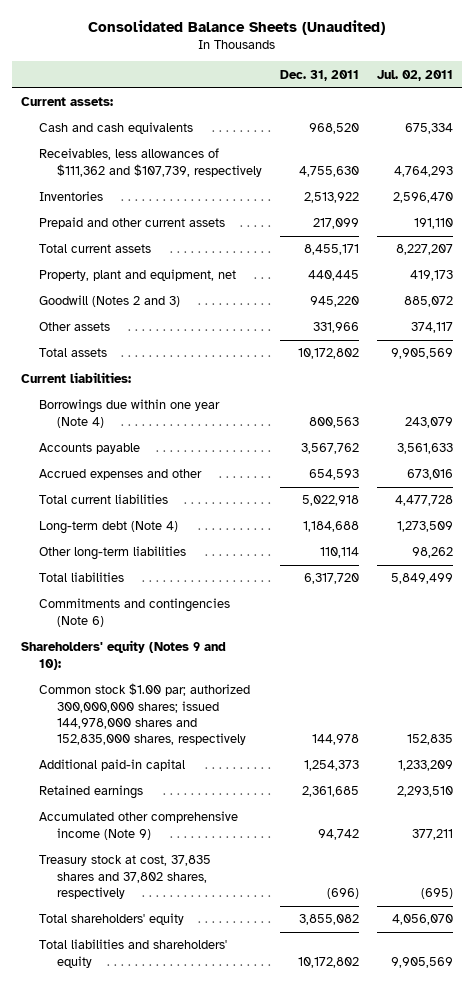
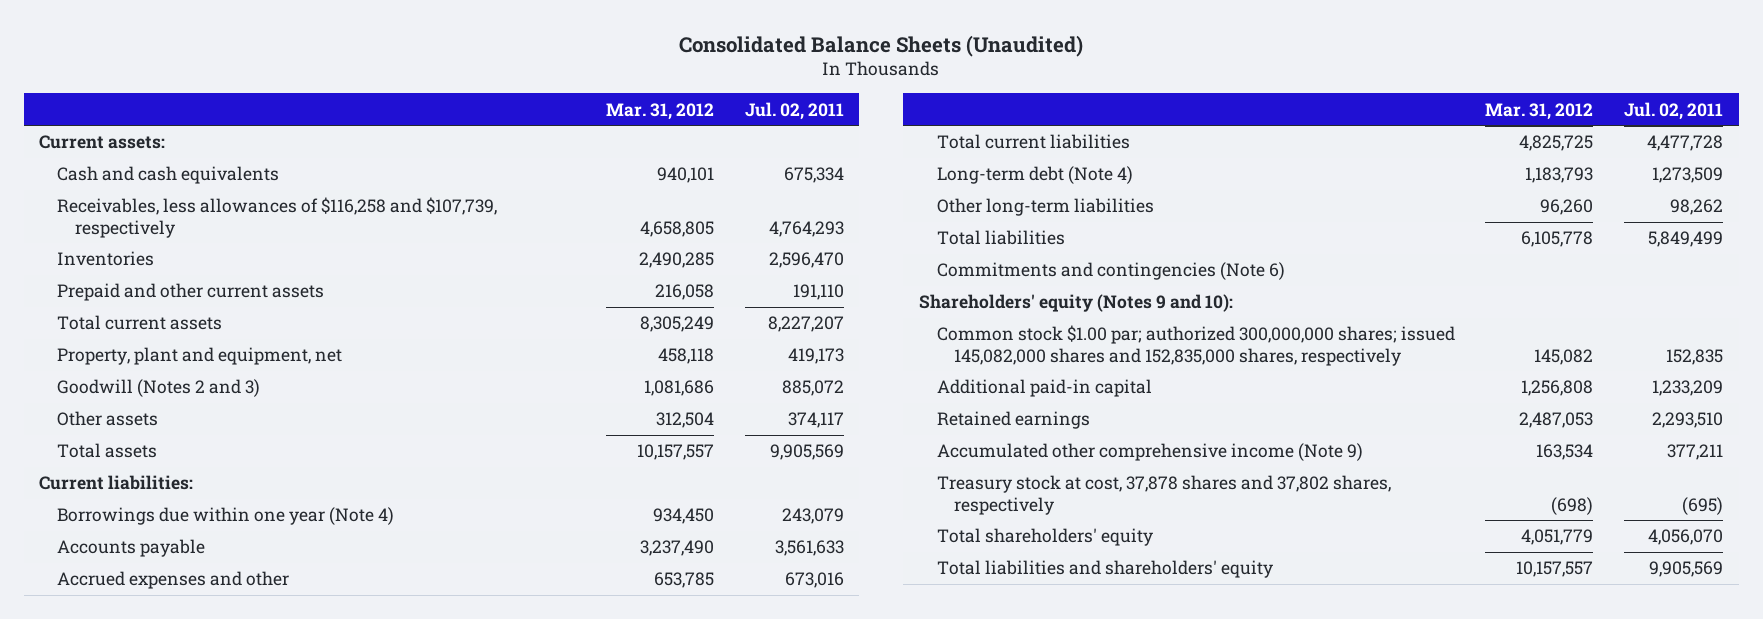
- | Dec. 31, 2011 | Jul. 02, 2011
+ | Mar. 31, 2012 | Jul. 02, 2011
- Receivables, less allowances of $111,362 and $107,739, respectively | 4,755,630 | 4,764,293
+ Receivables, less allowances of $116,258 and $107,739, respectively | 4,658,805 | 4,764,293
- Common stock $1.00 par; authorized 300,000,000 shares; issued 144,978,000 shares and 152,835,000 shares, respectively | 144,978 | 152,835
+ Common stock $1.00 par; authorized 300,000,000 shares; issued 145,082,000 shares and 152,835,000 shares, respectively | 145,082 | 152,835
- Treasury stock at cost, 37,835 shares and 37,802 shares, respectively | (696) | (695)
+ Treasury stock at cost, 37,878 shares and 37,802 shares, respectively | (698) | (695)

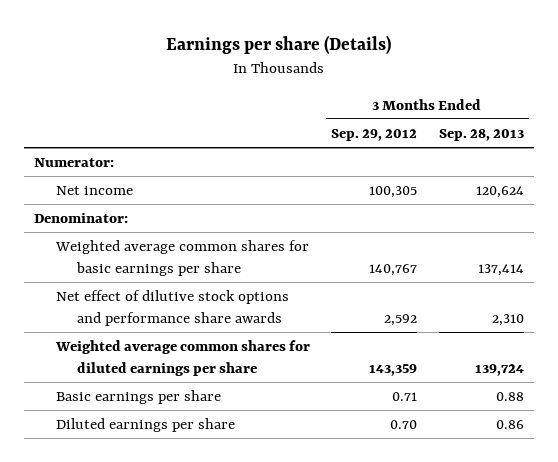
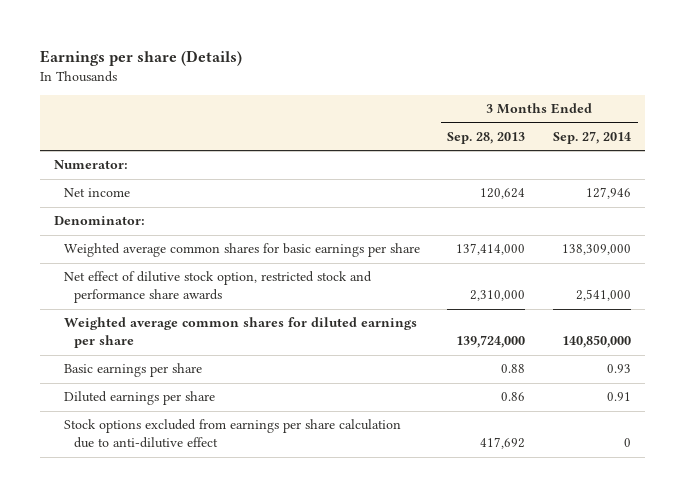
- | 3 Months Ended Sep. 29, 2012 | 3 Months Ended Sep. 28, 2013
+ | 3 Months Ended Sep. 28, 2013 | 3 Months Ended Sep. 27, 2014
- Weighted average common shares for basic earnings per share | 140,767 | 137,414
- Net effect of dilutive stock options and performance share awards | 2,592 | 2,310
- Weighted average common shares for diluted earnings per share | 143,359 | 139,724
+ Weighted average common shares for basic earnings per share | 137,414,000 | 138,309,000
+ Net effect of dilutive stock option, restricted stock and performance share awards | 2,310,000 | 2,541,000
+ Weighted average common shares for diluted earnings per share | 139,724,000 | 140,850,000
+ Stock options excluded from earnings per share calculation due to anti-dilutive effect | 417,692 | 0

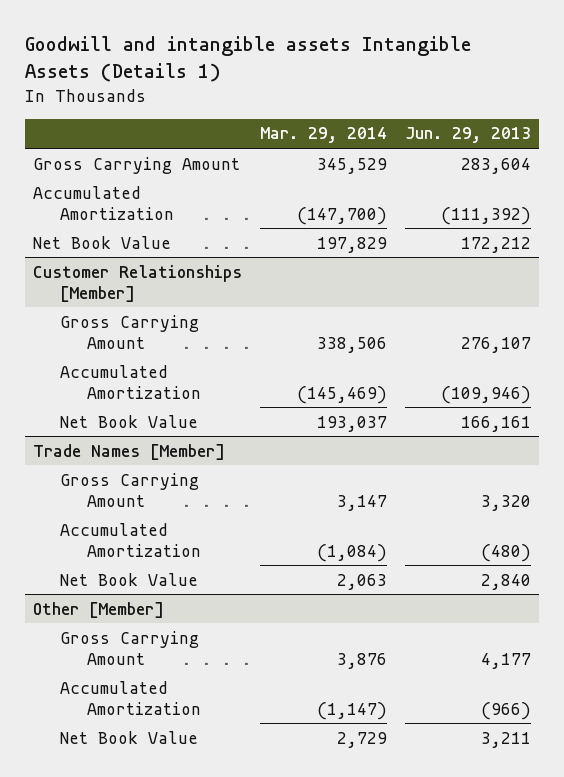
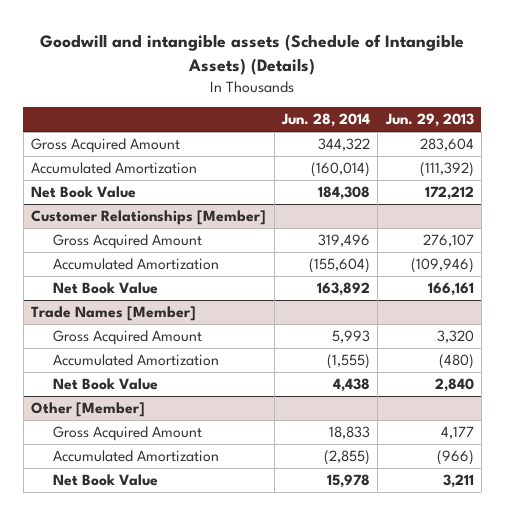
- Goodwill and intangible assets Intangible Assets (Details 1)
+ Goodwill and intangible assets (Schedule of Intangible Assets) (Details)
- | Mar. 29, 2014 | Jun. 29, 2013
+ | Jun. 28, 2014 | Jun. 29, 2013
- Gross Carrying Amount | 345,529 | 283,604
+ Gross Acquired Amount | 344,322 | 283,604
@ Customer Relationships [Member]
- Gross Carrying Amount | 338,506 | 276,107
+ Gross Acquired Amount | 319,496 | 276,107
@ Trade Names [Member]
- Gross Carrying Amount | 3,147 | 3,320
+ Gross Acquired Amount | 5,993 | 3,320
@ Other [Member]
- Gross Carrying Amount | 3,876 | 4,177
+ Gross Acquired Amount | 18,833 | 4,177

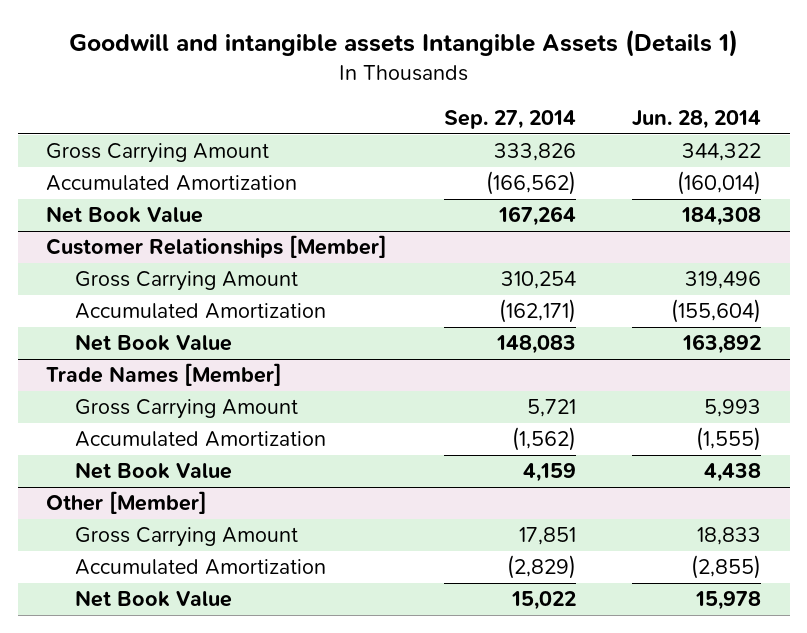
- Goodwill and intangible assets (Schedule of Intangible Assets) (Details)
+ Goodwill and intangible assets Intangible Assets (Details 1)
- | Jun. 28, 2014 | Jun. 29, 2013
+ | Sep. 27, 2014 | Jun. 28, 2014
- Gross Acquired Amount | 344,322 | 283,604
+ Gross Carrying Amount | 333,826 | 344,322
@ Customer Relationships [Member]
- Gross Acquired Amount | 319,496 | 276,107
+ Gross Carrying Amount | 310,254 | 319,496
@ Trade Names [Member]
- Gross Acquired Amount | 5,993 | 3,320
+ Gross Carrying Amount | 5,721 | 5,993
@ Other [Member]
- Gross Acquired Amount | 18,833 | 4,177
+ Gross Carrying Amount | 17,851 | 18,833

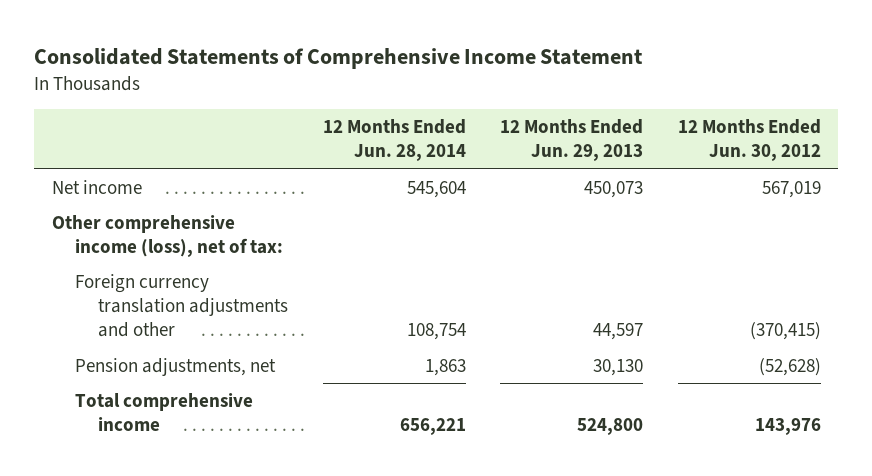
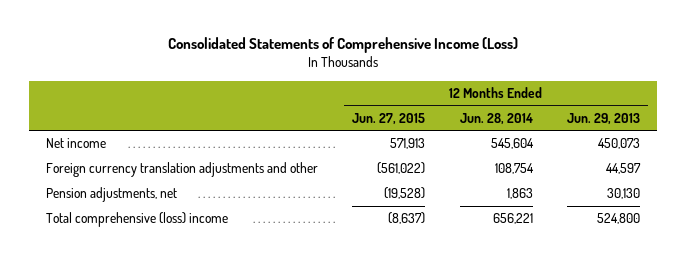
- Consolidated Statements of Comprehensive Income Statement
+ Consolidated Statements of Comprehensive Income (Loss)
- | 12 Months Ended Jun. 28, 2014 | 12 Months Ended Jun. 29, 2013 | 12 Months Ended Jun. 30, 2012
+ | 12 Months Ended Jun. 27, 2015 | 12 Months Ended Jun. 28, 2014 | 12 Months Ended Jun. 29, 2013
- Other comprehensive income (loss), net of tax:
- Total comprehensive income | 656,221 | 524,800 | 143,976
+ Total comprehensive (loss) income | (8,637) | 656,221 | 524,800

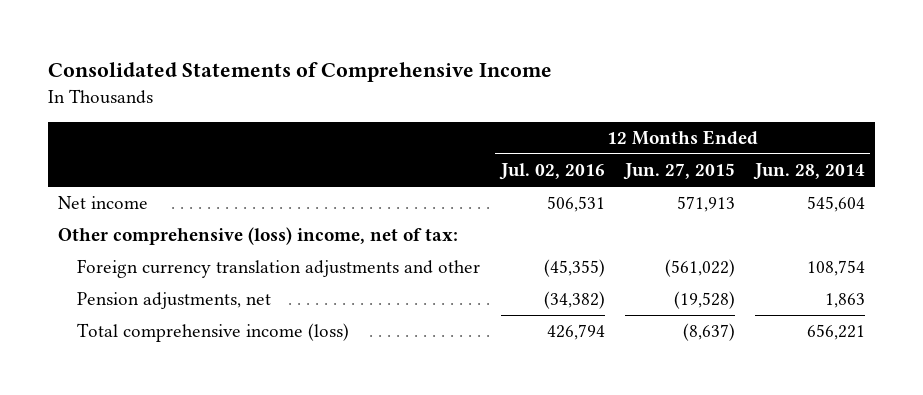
- Consolidated Statements of Comprehensive Income (Loss)
+ Consolidated Statements of Comprehensive Income
- | 12 Months Ended Jun. 27, 2015 | 12 Months Ended Jun. 28, 2014 | 12 Months Ended Jun. 29, 2013
+ | 12 Months Ended Jul. 02, 2016 | 12 Months Ended Jun. 27, 2015 | 12 Months Ended Jun. 28, 2014
+ Other comprehensive (loss) income, net of tax:
- Total comprehensive (loss) income | (8,637) | 656,221 | 524,800
+ Total comprehensive income (loss) | 426,794 | (8,637) | 656,221

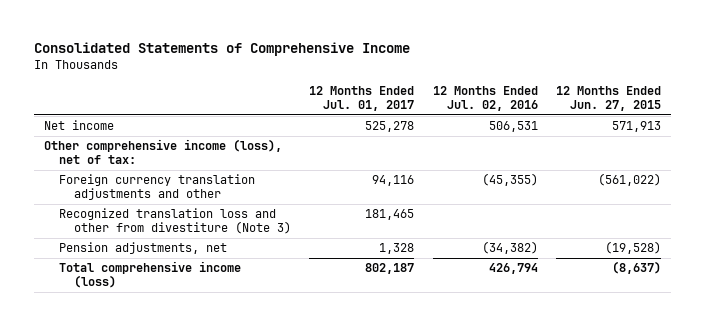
- | 12 Months Ended Jul. 02, 2016 | 12 Months Ended Jun. 27, 2015 | 12 Months Ended Jun. 28, 2014
+ | 12 Months Ended Jul. 01, 2017 | 12 Months Ended Jul. 02, 2016 | 12 Months Ended Jun. 27, 2015
- Other comprehensive (loss) income, net of tax:
+ Other comprehensive income (loss), net of tax:
+ Recognized translation loss and other from divestiture (Note 3) | 181,465 | |

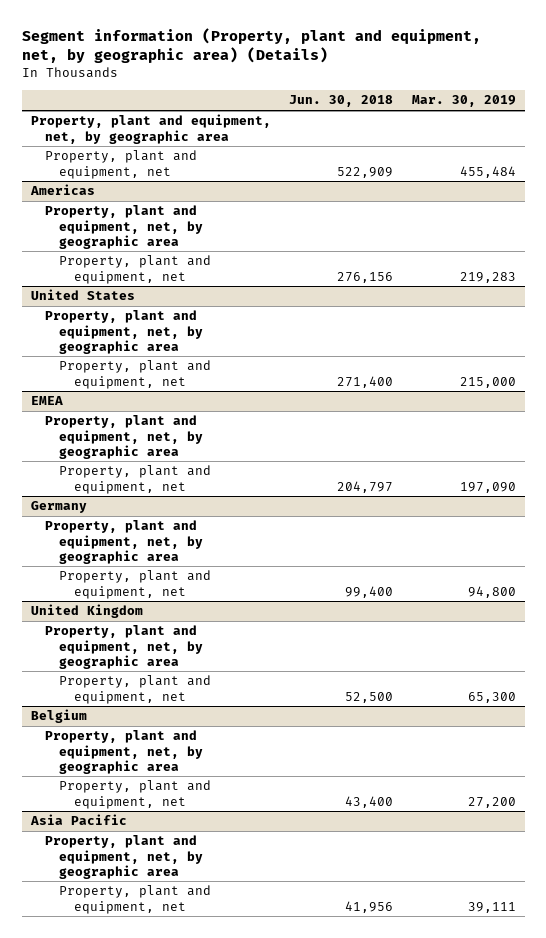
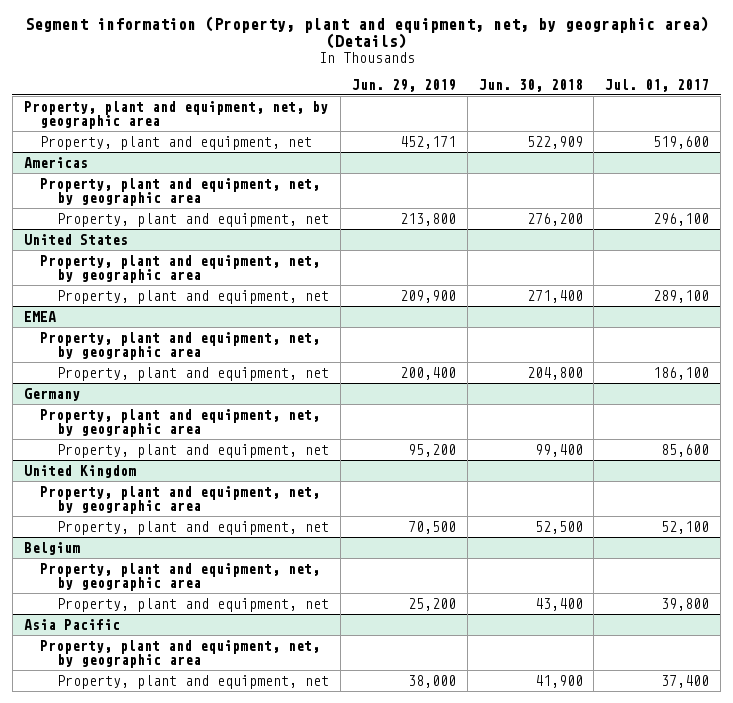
- | Jun. 30, 2018 | Mar. 30, 2019
+ | Jun. 29, 2019 | Jun. 30, 2018 | Jul. 01, 2017
@ Americas
- Property, plant and equipment, net | 276,156 | 219,283
+ Property, plant and equipment, net | 213,800 | 276,200 | 296,100
@ EMEA
- Property, plant and equipment, net | 204,797 | 197,090
+ Property, plant and equipment, net | 200,400 | 204,800 | 186,100
@ Asia Pacific
- Property, plant and equipment, net | 41,956 | 39,111
+ Property, plant and equipment, net | 38,000 | 41,900 | 37,400

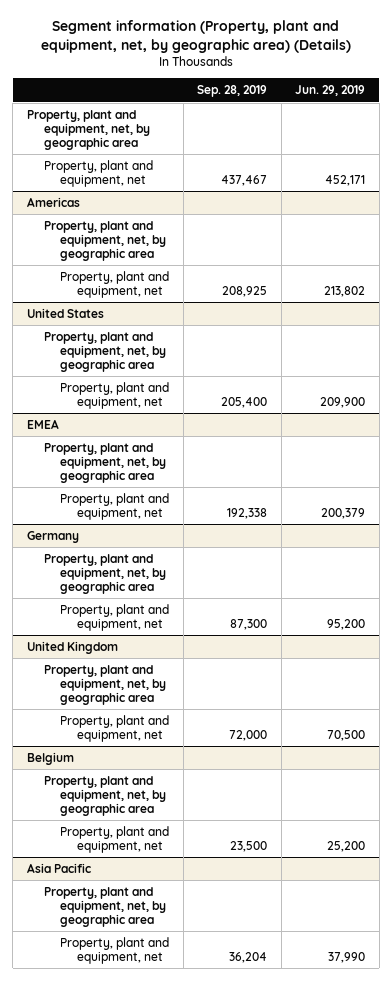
- | Jun. 29, 2019 | Jun. 30, 2018 | Jul. 01, 2017
+ | Sep. 28, 2019 | Jun. 29, 2019
@ Americas
- Property, plant and equipment, net | 213,800 | 276,200 | 296,100
+ Property, plant and equipment, net | 208,925 | 213,802
@ EMEA
- Property, plant and equipment, net | 200,400 | 204,800 | 186,100
+ Property, plant and equipment, net | 192,338 | 200,379
@ Asia Pacific
- Property, plant and equipment, net | 38,000 | 41,900 | 37,400
+ Property, plant and equipment, net | 36,204 | 37,990

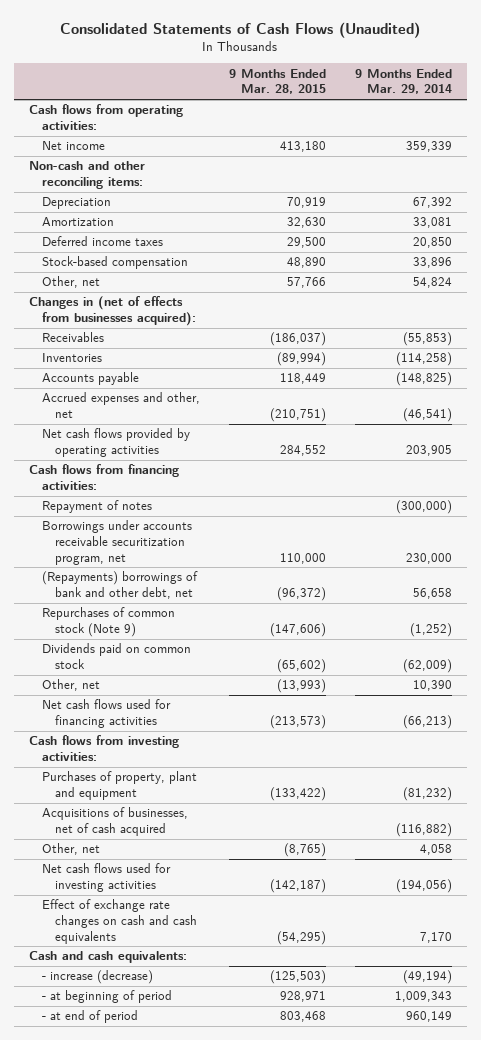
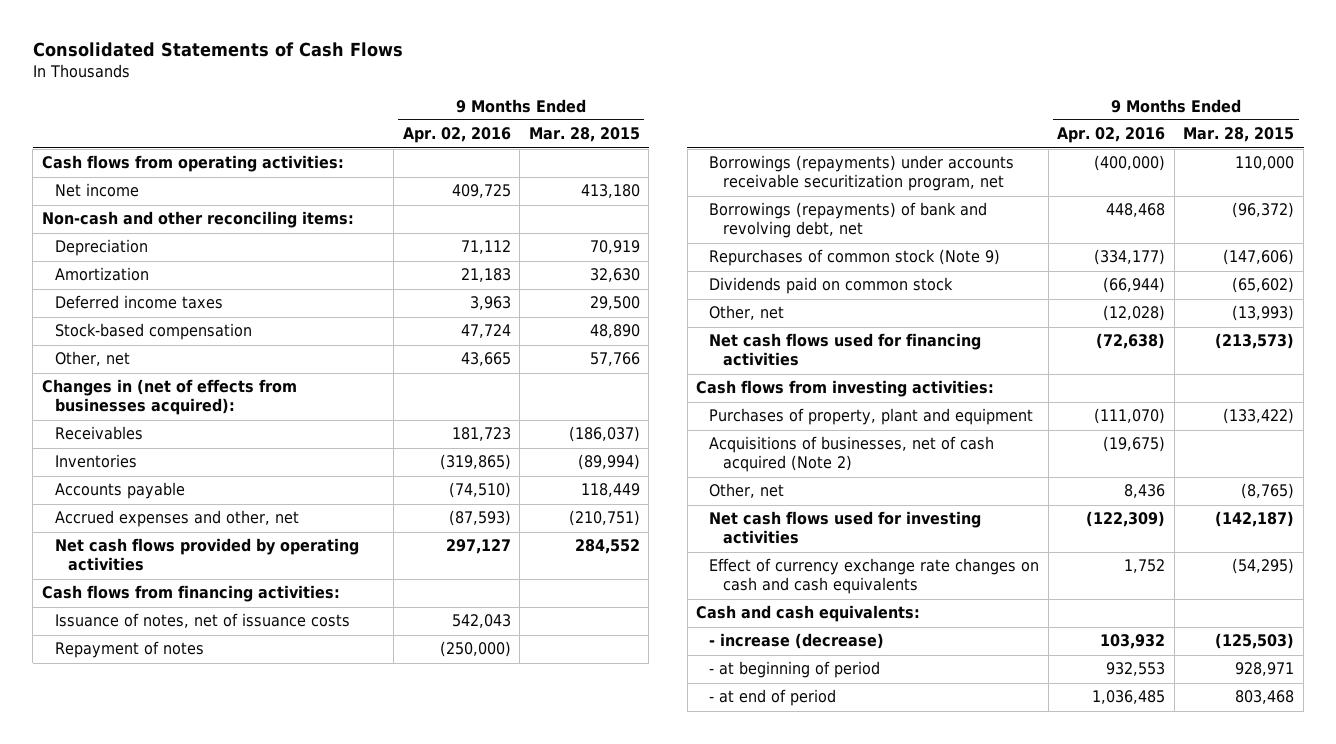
- Consolidated Statements of Cash Flows (Unaudited)
+ Consolidated Statements of Cash Flows
- | 9 Months Ended Mar. 28, 2015 | 9 Months Ended Mar. 29, 2014
+ | 9 Months Ended Apr. 02, 2016 | 9 Months Ended Mar. 28, 2015
+ Issuance of notes, net of issuance costs | 542,043 |
- Borrowings under accounts receivable securitization program, net | 110,000 | 230,000
- (Repayments) borrowings of bank and other debt, net | (96,372) | 56,658
+ Borrowings (repayments) under accounts receivable securitization program, net | (400,000) | 110,000
+ Borrowings (repayments) of bank and revolving debt, net | 448,468 | (96,372)
- Acquisitions of businesses, net of cash acquired | | (116,882)
+ Acquisitions of businesses, net of cash acquired (Note 2) | (19,675) |
- Effect of exchange rate changes on cash and cash equivalents | (54,295) | 7,170
+ Effect of currency exchange rate changes on cash and cash equivalents | 1,752 | (54,295)

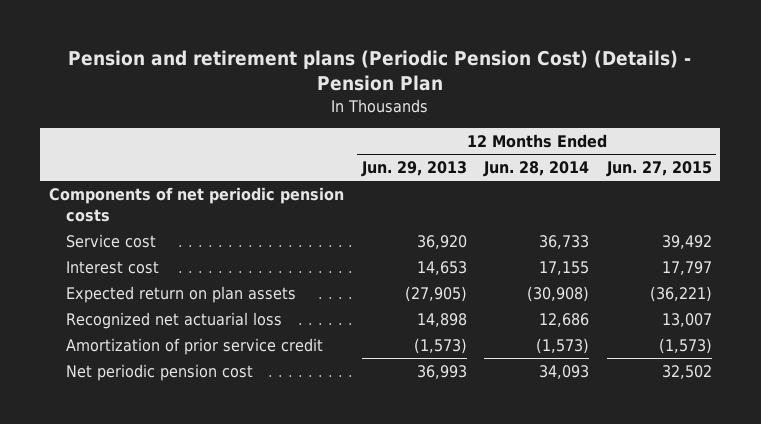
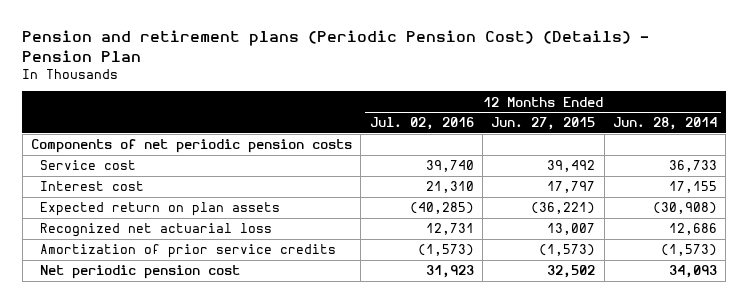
- | 12 Months Ended Jun. 29, 2013 | 12 Months Ended Jun. 28, 2014 | 12 Months Ended Jun. 27, 2015
+ | 12 Months Ended Jul. 02, 2016 | 12 Months Ended Jun. 27, 2015 | 12 Months Ended Jun. 28, 2014
- Amortization of prior service credit | (1,573) | (1,573) | (1,573)
+ Amortization of prior service credits | (1,573) | (1,573) | (1,573)

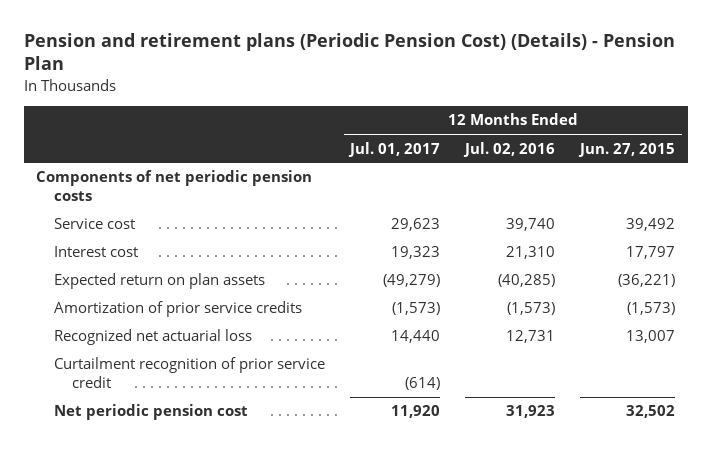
- | 12 Months Ended Jul. 02, 2016 | 12 Months Ended Jun. 27, 2015 | 12 Months Ended Jun. 28, 2014
+ | 12 Months Ended Jul. 01, 2017 | 12 Months Ended Jul. 02, 2016 | 12 Months Ended Jun. 27, 2015
moved down: Recognized net actuarial loss | 14,440 | 12,731 | 13,007
+ Curtailment recognition of prior service credit | (614) | |

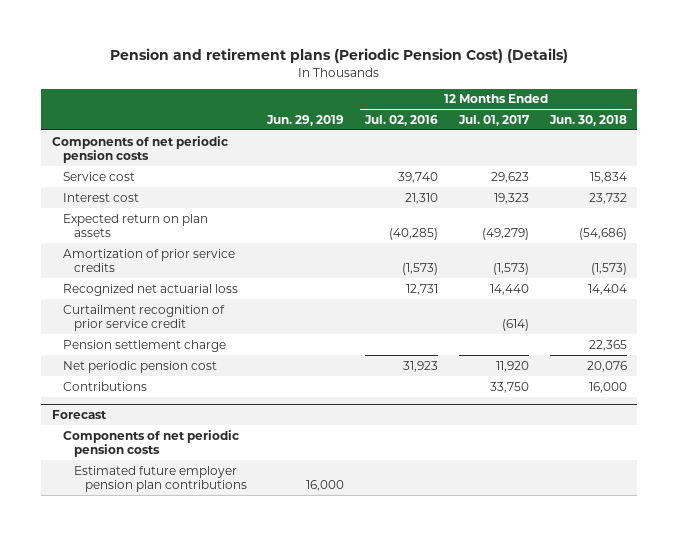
- Pension and retirement plans (Periodic Pension Cost) (Details) - Pension Plan
+ Pension and retirement plans (Periodic Pension Cost) (Details)
- | 12 Months Ended Jul. 01, 2017 | 12 Months Ended Jul. 02, 2016 | 12 Months Ended Jun. 27, 2015
+ | Jun. 29, 2019 | 12 Months Ended Jul. 02, 2016 | 12 Months Ended Jul. 01, 2017 | 12 Months Ended Jun. 30, 2018
+ Pension settlement charge | | | | 22,365
+ Contributions | | | 33,750 | 16,000
+ Forecast
+ Components of net periodic pension costs
+ Estimated future employer pension plan contributions | 16,000 | | |

